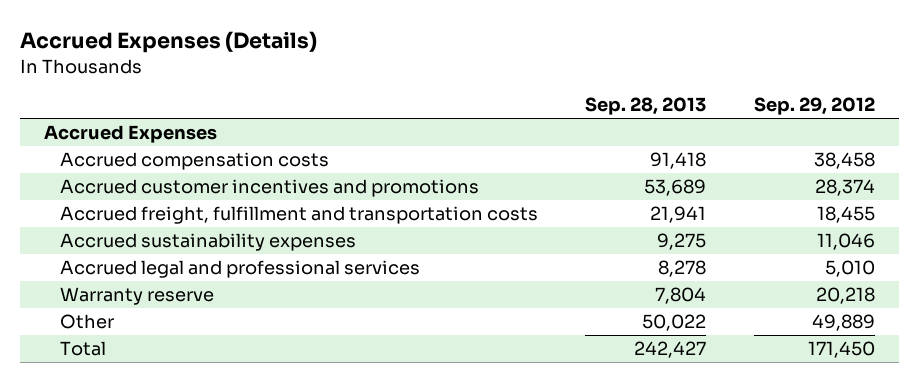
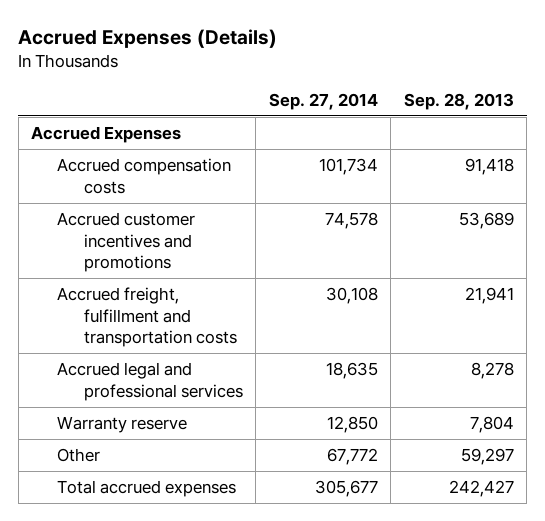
- | Sep. 28, 2013 | Sep. 29, 2012
+ | Sep. 27, 2014 | Sep. 28, 2013
- Accrued sustainability expenses | 9,275 | 11,046
- Other | 50,022 | 49,889
- Total | 242,427 | 171,450
+ Other | 67,772 | 59,297
+ Total accrued expenses | 305,677 | 242,427

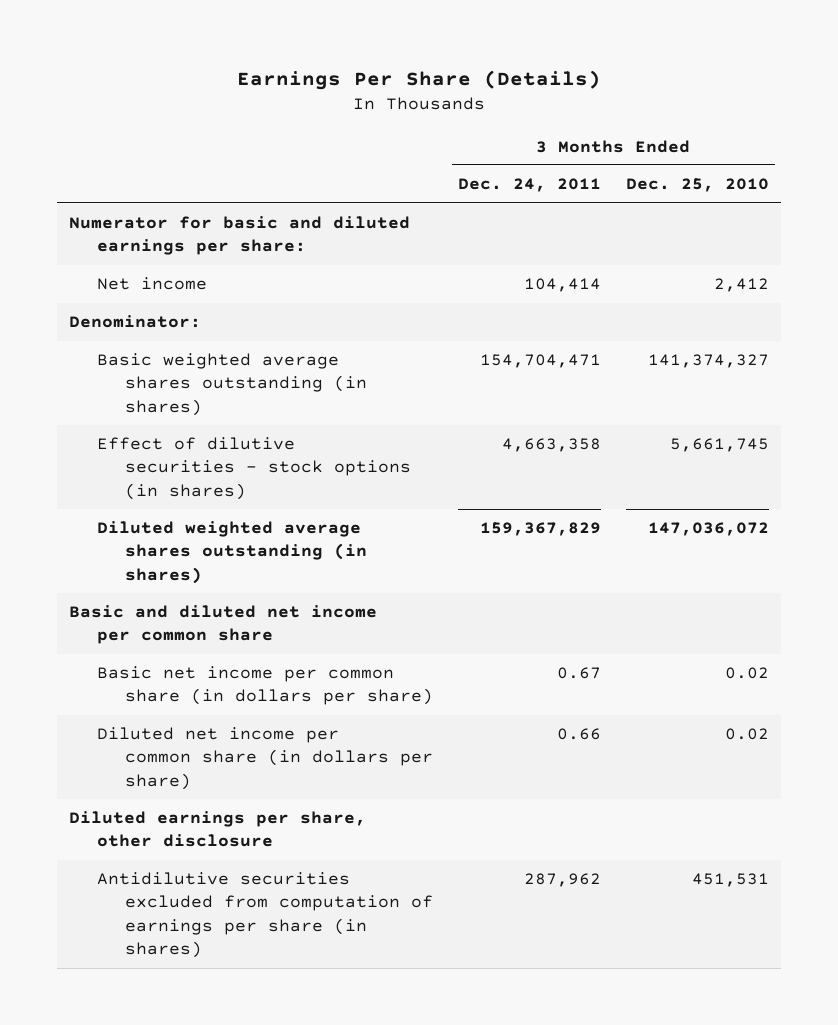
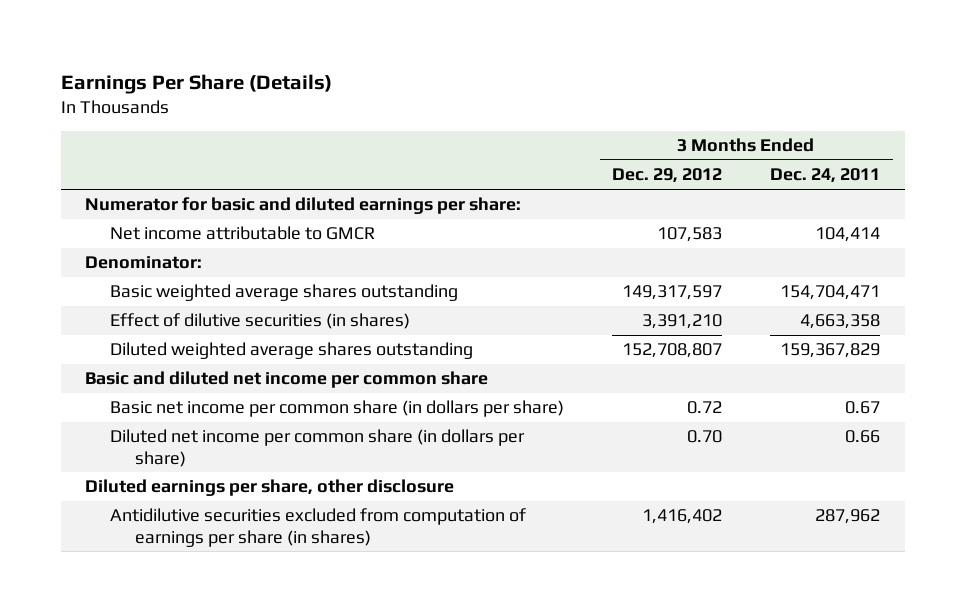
- | 3 Months Ended Dec. 24, 2011 | 3 Months Ended Dec. 25, 2010
+ | 3 Months Ended Dec. 29, 2012 | 3 Months Ended Dec. 24, 2011
- Net income | 104,414 | 2,412
+ Net income attributable to GMCR | 107,583 | 104,414
- Basic weighted average shares outstanding (in shares) | 154,704,471 | 141,374,327
- Effect of dilutive securities - stock options (in shares) | 4,663,358 | 5,661,745
- Diluted weighted average shares outstanding (in shares) | 159,367,829 | 147,036,072
+ Basic weighted average shares outstanding | 149,317,597 | 154,704,471
+ Effect of dilutive securities (in shares) | 3,391,210 | 4,663,358
+ Diluted weighted average shares outstanding | 152,708,807 | 159,367,829

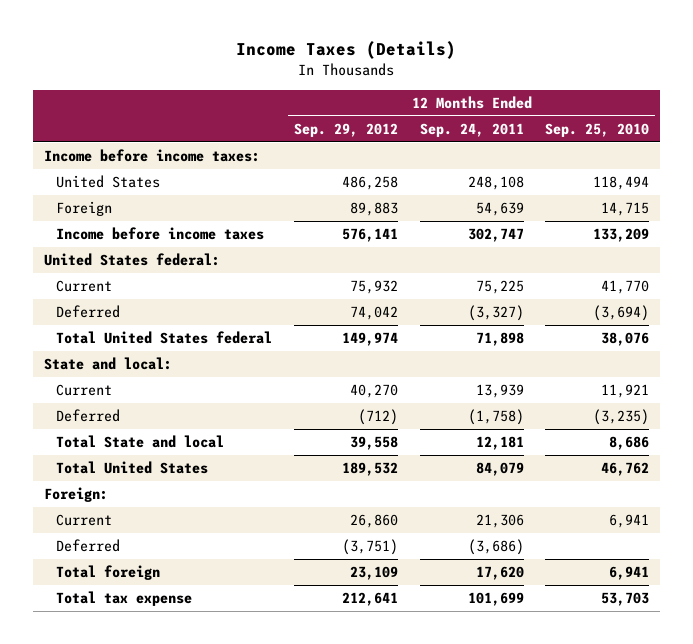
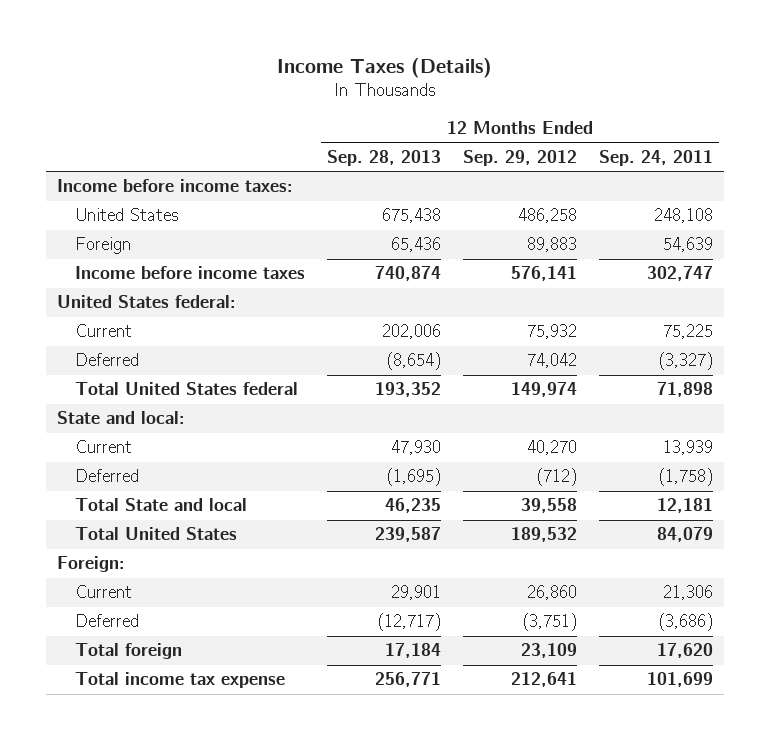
- | 12 Months Ended Sep. 29, 2012 | 12 Months Ended Sep. 24, 2011 | 12 Months Ended Sep. 25, 2010
+ | 12 Months Ended Sep. 28, 2013 | 12 Months Ended Sep. 29, 2012 | 12 Months Ended Sep. 24, 2011
- Total tax expense | 212,641 | 101,699 | 53,703
+ Total income tax expense | 256,771 | 212,641 | 101,699

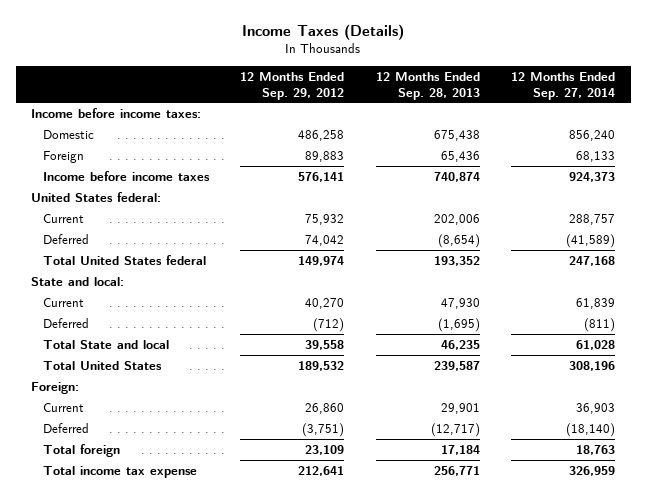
- | 12 Months Ended Sep. 28, 2013 | 12 Months Ended Sep. 29, 2012 | 12 Months Ended Sep. 24, 2011
+ | 12 Months Ended Sep. 29, 2012 | 12 Months Ended Sep. 28, 2013 | 12 Months Ended Sep. 27, 2014
- United States | 675,438 | 486,258 | 248,108
+ Domestic | 486,258 | 675,438 | 856,240

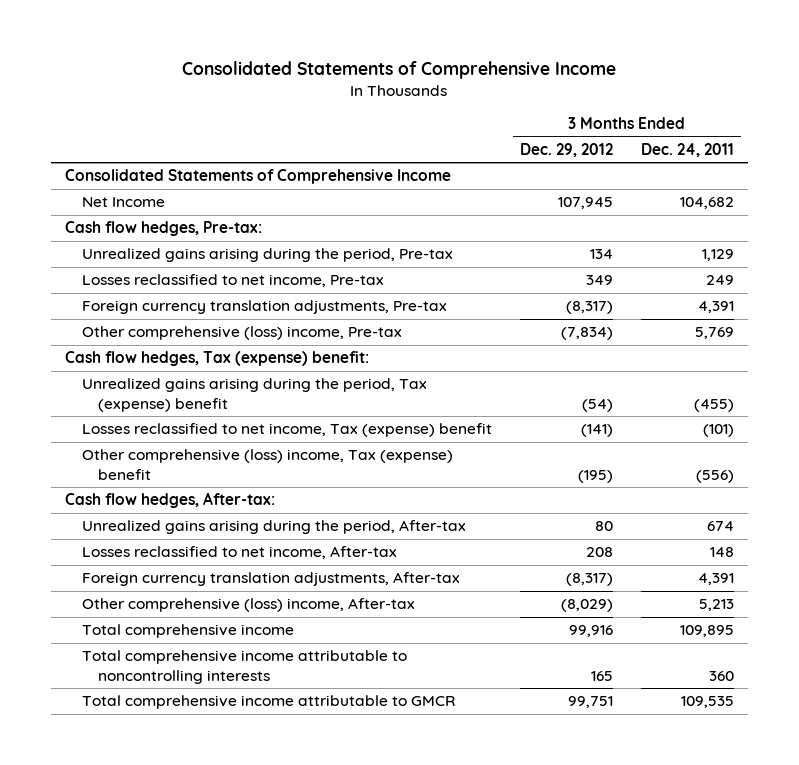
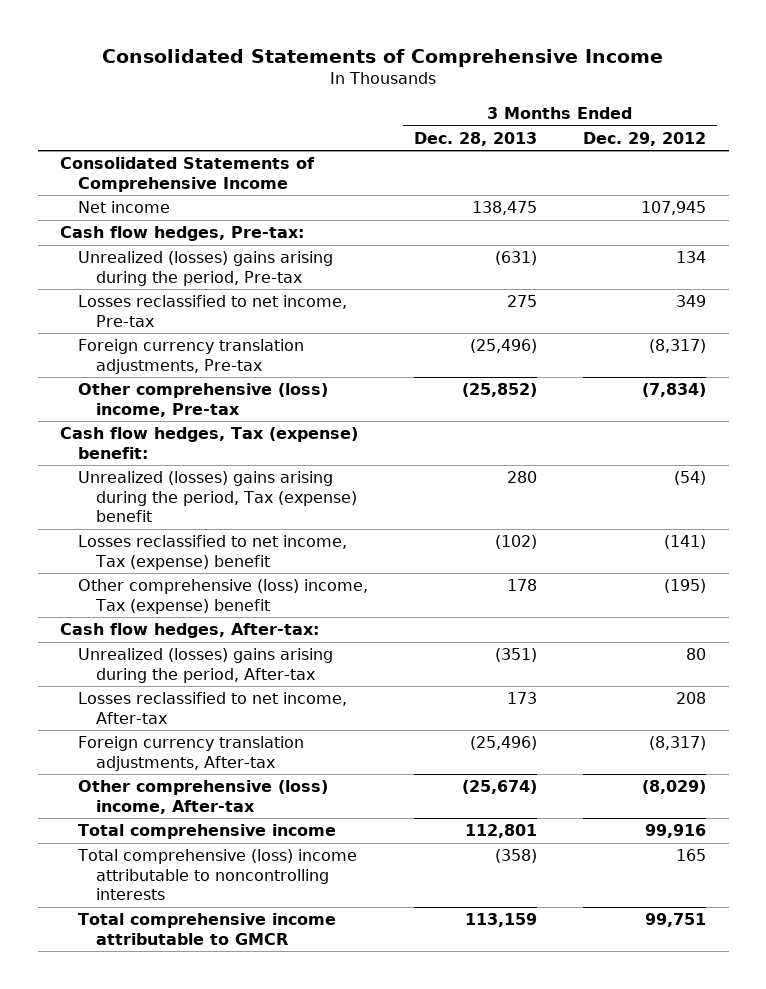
- | 3 Months Ended Dec. 29, 2012 | 3 Months Ended Dec. 24, 2011
+ | 3 Months Ended Dec. 28, 2013 | 3 Months Ended Dec. 29, 2012
- Net Income | 107,945 | 104,682
+ Net income | 138,475 | 107,945
- Unrealized gains arising during the period, Pre-tax | 134 | 1,129
+ Unrealized (losses) gains arising during the period, Pre-tax | (631) | 134
- Unrealized gains arising during the period, Tax (expense) benefit | (54) | (455)
+ Unrealized (losses) gains arising during the period, Tax (expense) benefit | 280 | (54)
- Unrealized gains arising during the period, After-tax | 80 | 674
+ Unrealized (losses) gains arising during the period, After-tax | (351) | 80
- Total comprehensive income attributable to noncontrolling interests | 165 | 360
+ Total comprehensive (loss) income attributable to noncontrolling interests | (358) | 165

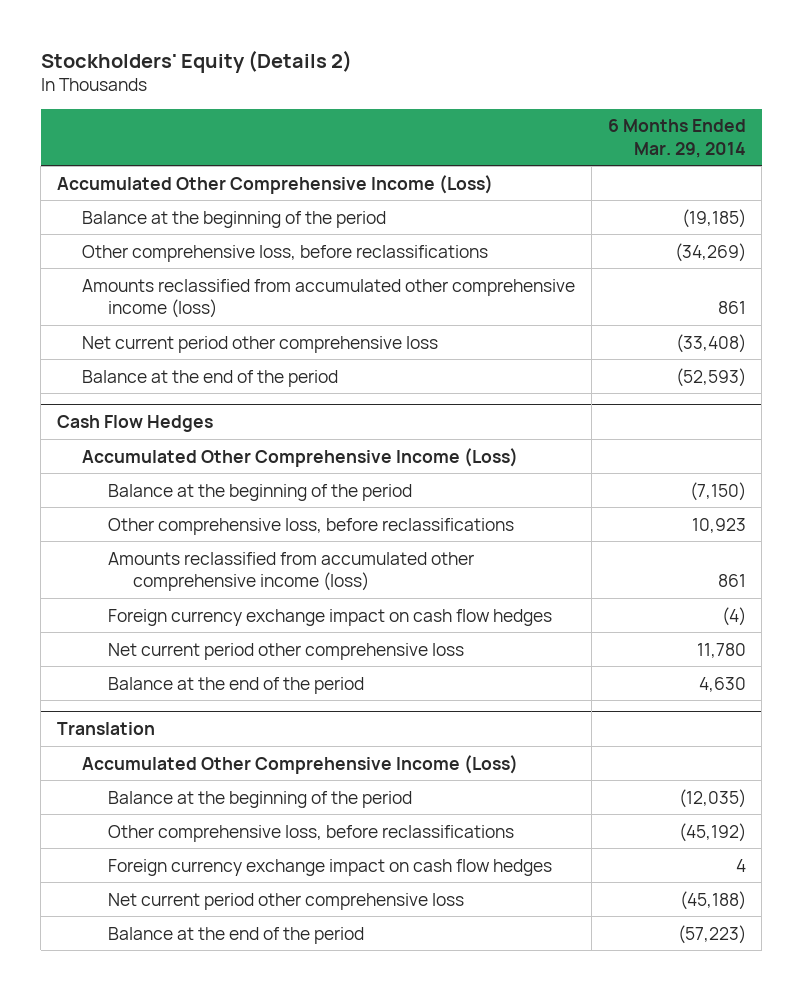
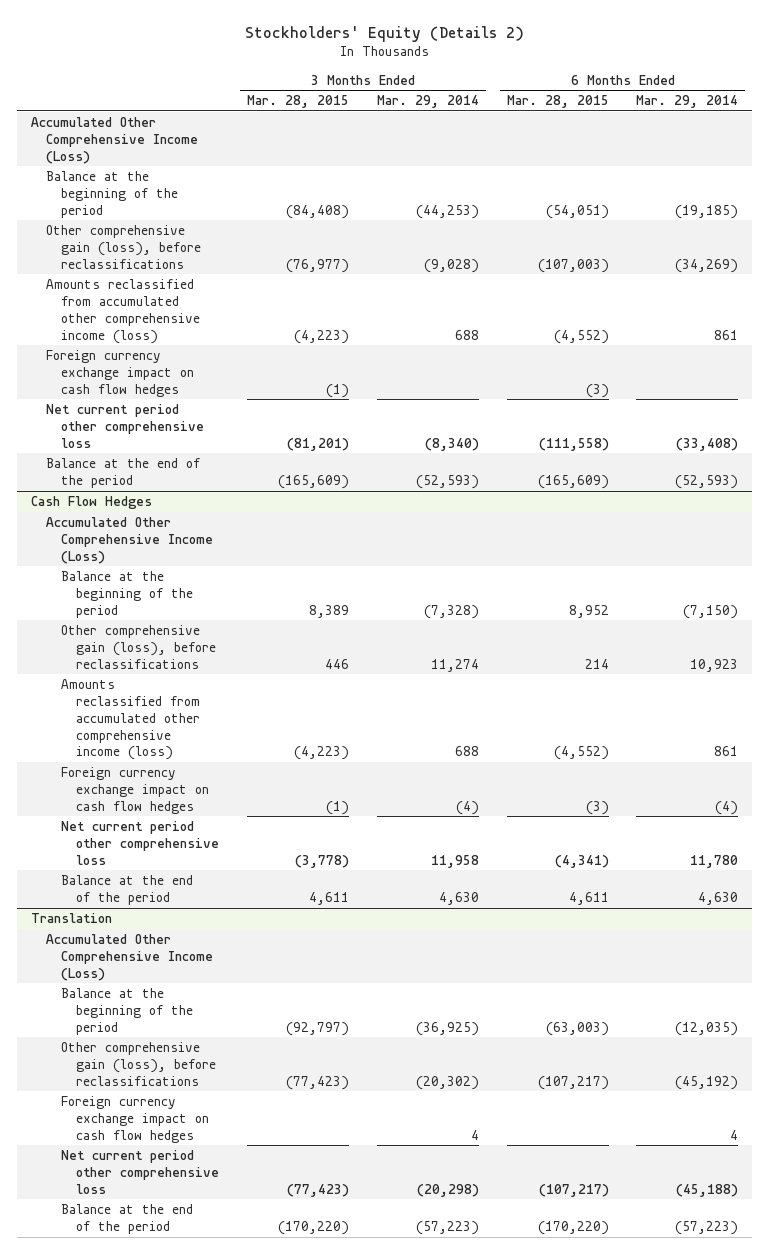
- | 6 Months Ended Mar. 29, 2014
+ | 3 Months Ended Mar. 28, 2015 | 3 Months Ended Mar. 29, 2014 | 6 Months Ended Mar. 28, 2015 | 6 Months Ended Mar. 29, 2014
- Other comprehensive loss, before reclassifications | (34,269)
+ Other comprehensive gain (loss), before reclassifications | (76,977) | (9,028) | (107,003) | (34,269)
+ Foreign currency exchange impact on cash flow hedges | (1) | | (3) |
@ Cash Flow Hedges
- Other comprehensive loss, before reclassifications | 10,923
+ Other comprehensive gain (loss), before reclassifications | 446 | 11,274 | 214 | 10,923
@ Translation
- Other comprehensive loss, before reclassifications | (45,192)
+ Other comprehensive gain (loss), before reclassifications | (77,423) | (20,302) | (107,217) | (45,192)

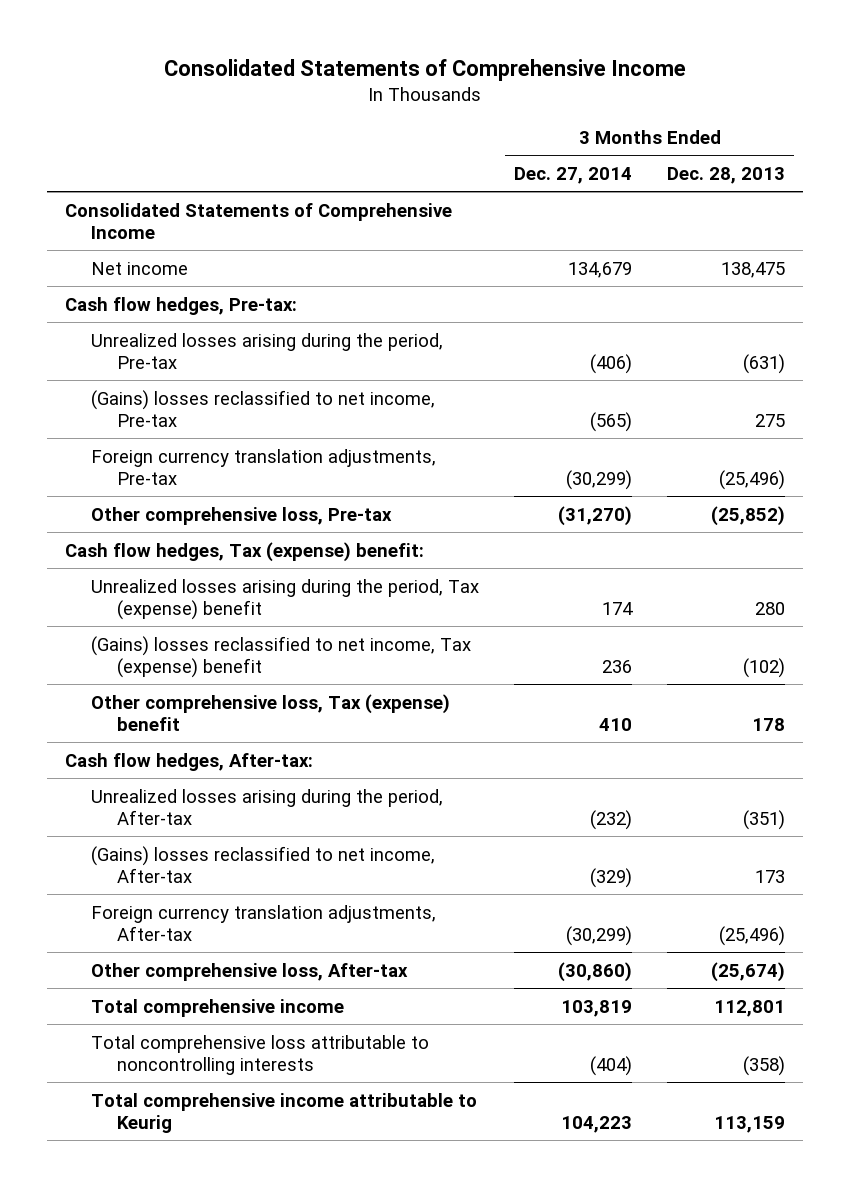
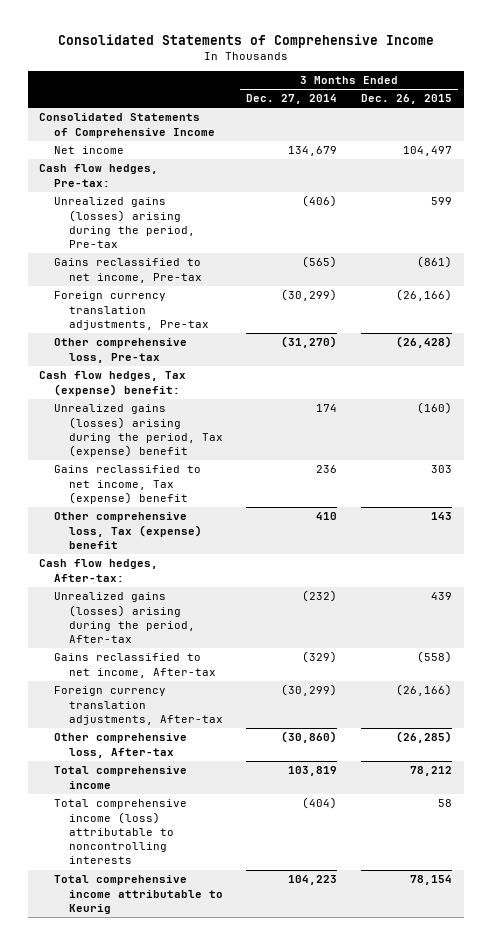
- | 3 Months Ended Dec. 27, 2014 | 3 Months Ended Dec. 28, 2013
+ | 3 Months Ended Dec. 27, 2014 | 3 Months Ended Dec. 26, 2015
- Unrealized losses arising during the period, Pre-tax | (406) | (631)
- (Gains) losses reclassified to net income, Pre-tax | (565) | 275
+ Unrealized gains (losses) arising during the period, Pre-tax | (406) | 599
+ Gains reclassified to net income, Pre-tax | (565) | (861)
- Unrealized losses arising during the period, Tax (expense) benefit | 174 | 280
- (Gains) losses reclassified to net income, Tax (expense) benefit | 236 | (102)
+ Unrealized gains (losses) arising during the period, Tax (expense) benefit | 174 | (160)
+ Gains reclassified to net income, Tax (expense) benefit | 236 | 303
- Unrealized losses arising during the period, After-tax | (232) | (351)
- (Gains) losses reclassified to net income, After-tax | (329) | 173
+ Unrealized gains (losses) arising during the period, After-tax | (232) | 439
+ Gains reclassified to net income, After-tax | (329) | (558)
- Total comprehensive loss attributable to noncontrolling interests | (404) | (358)
+ Total comprehensive income (loss) attributable to noncontrolling interests | (404) | 58

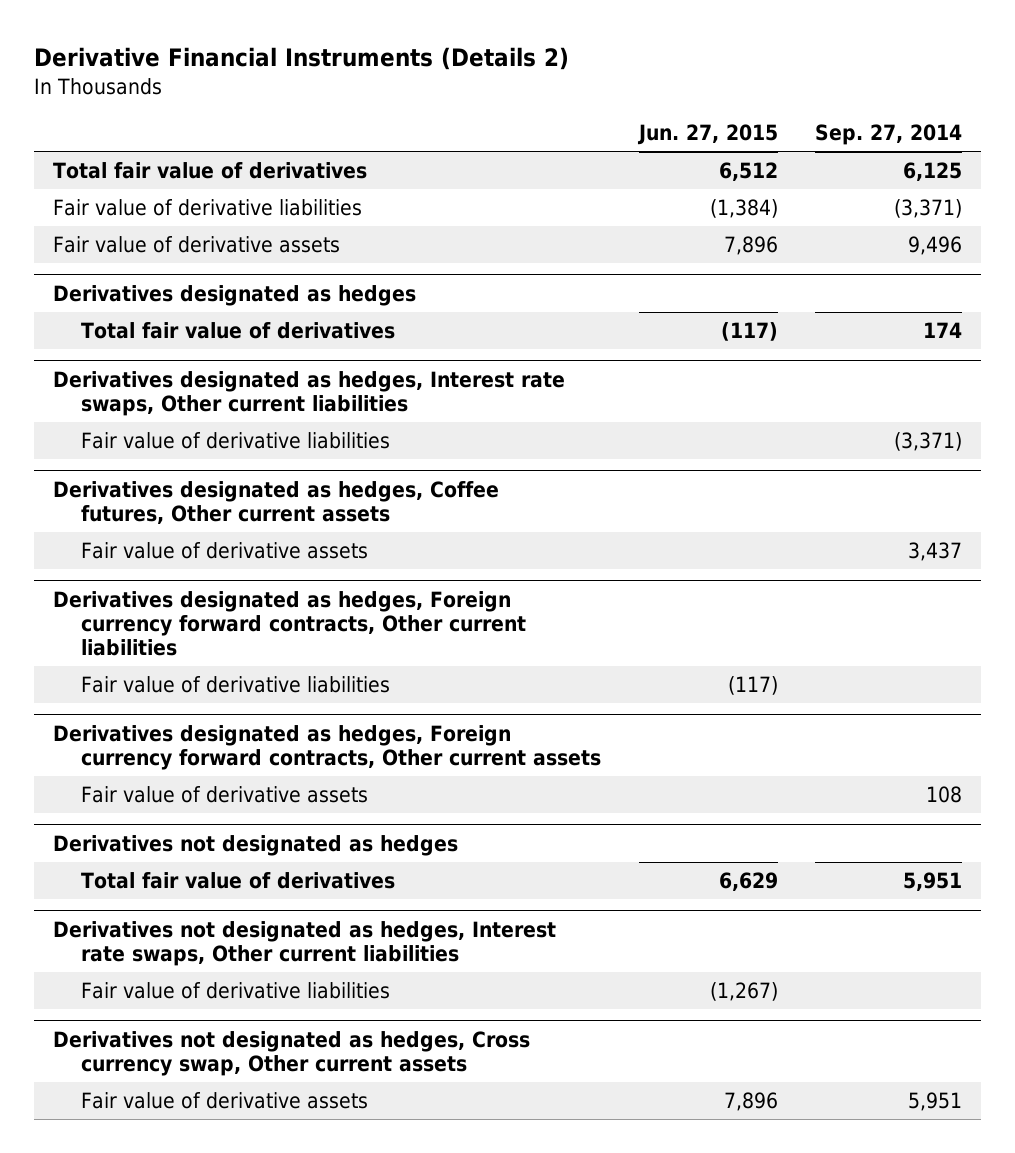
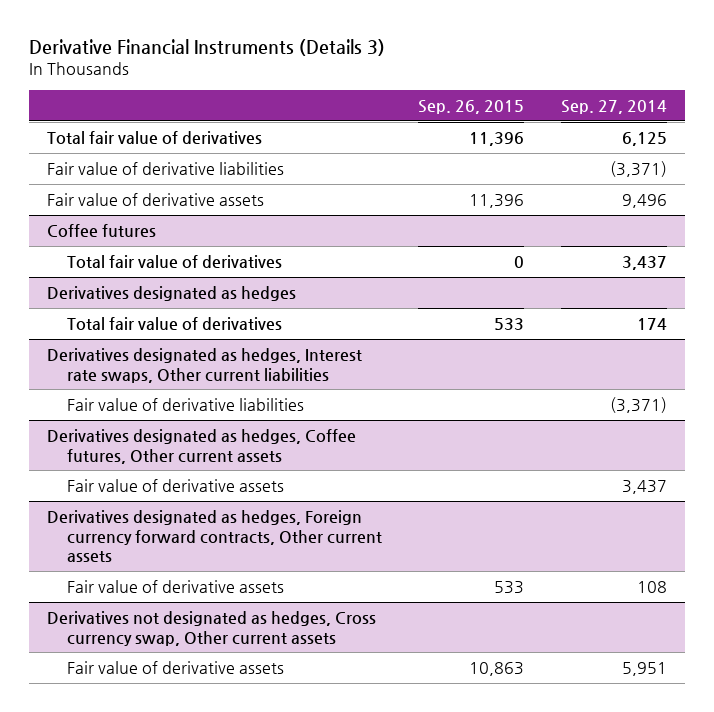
- Derivative Financial Instruments (Details 2)
+ Derivative Financial Instruments (Details 3)
- | Jun. 27, 2015 | Sep. 27, 2014
+ | Sep. 26, 2015 | Sep. 27, 2014
+ Coffee futures
+ Total fair value of derivatives | 0 | 3,437
- Derivatives designated as hedges, Foreign currency forward contracts, Other current liabilities
- Fair value of derivative liabilities | (117) |
- Derivatives not designated as hedges
- Total fair value of derivatives | 6,629 | 5,951
- Derivatives not designated as hedges, Interest rate swaps, Other current liabilities
- Fair value of derivative liabilities | (1,267) |

